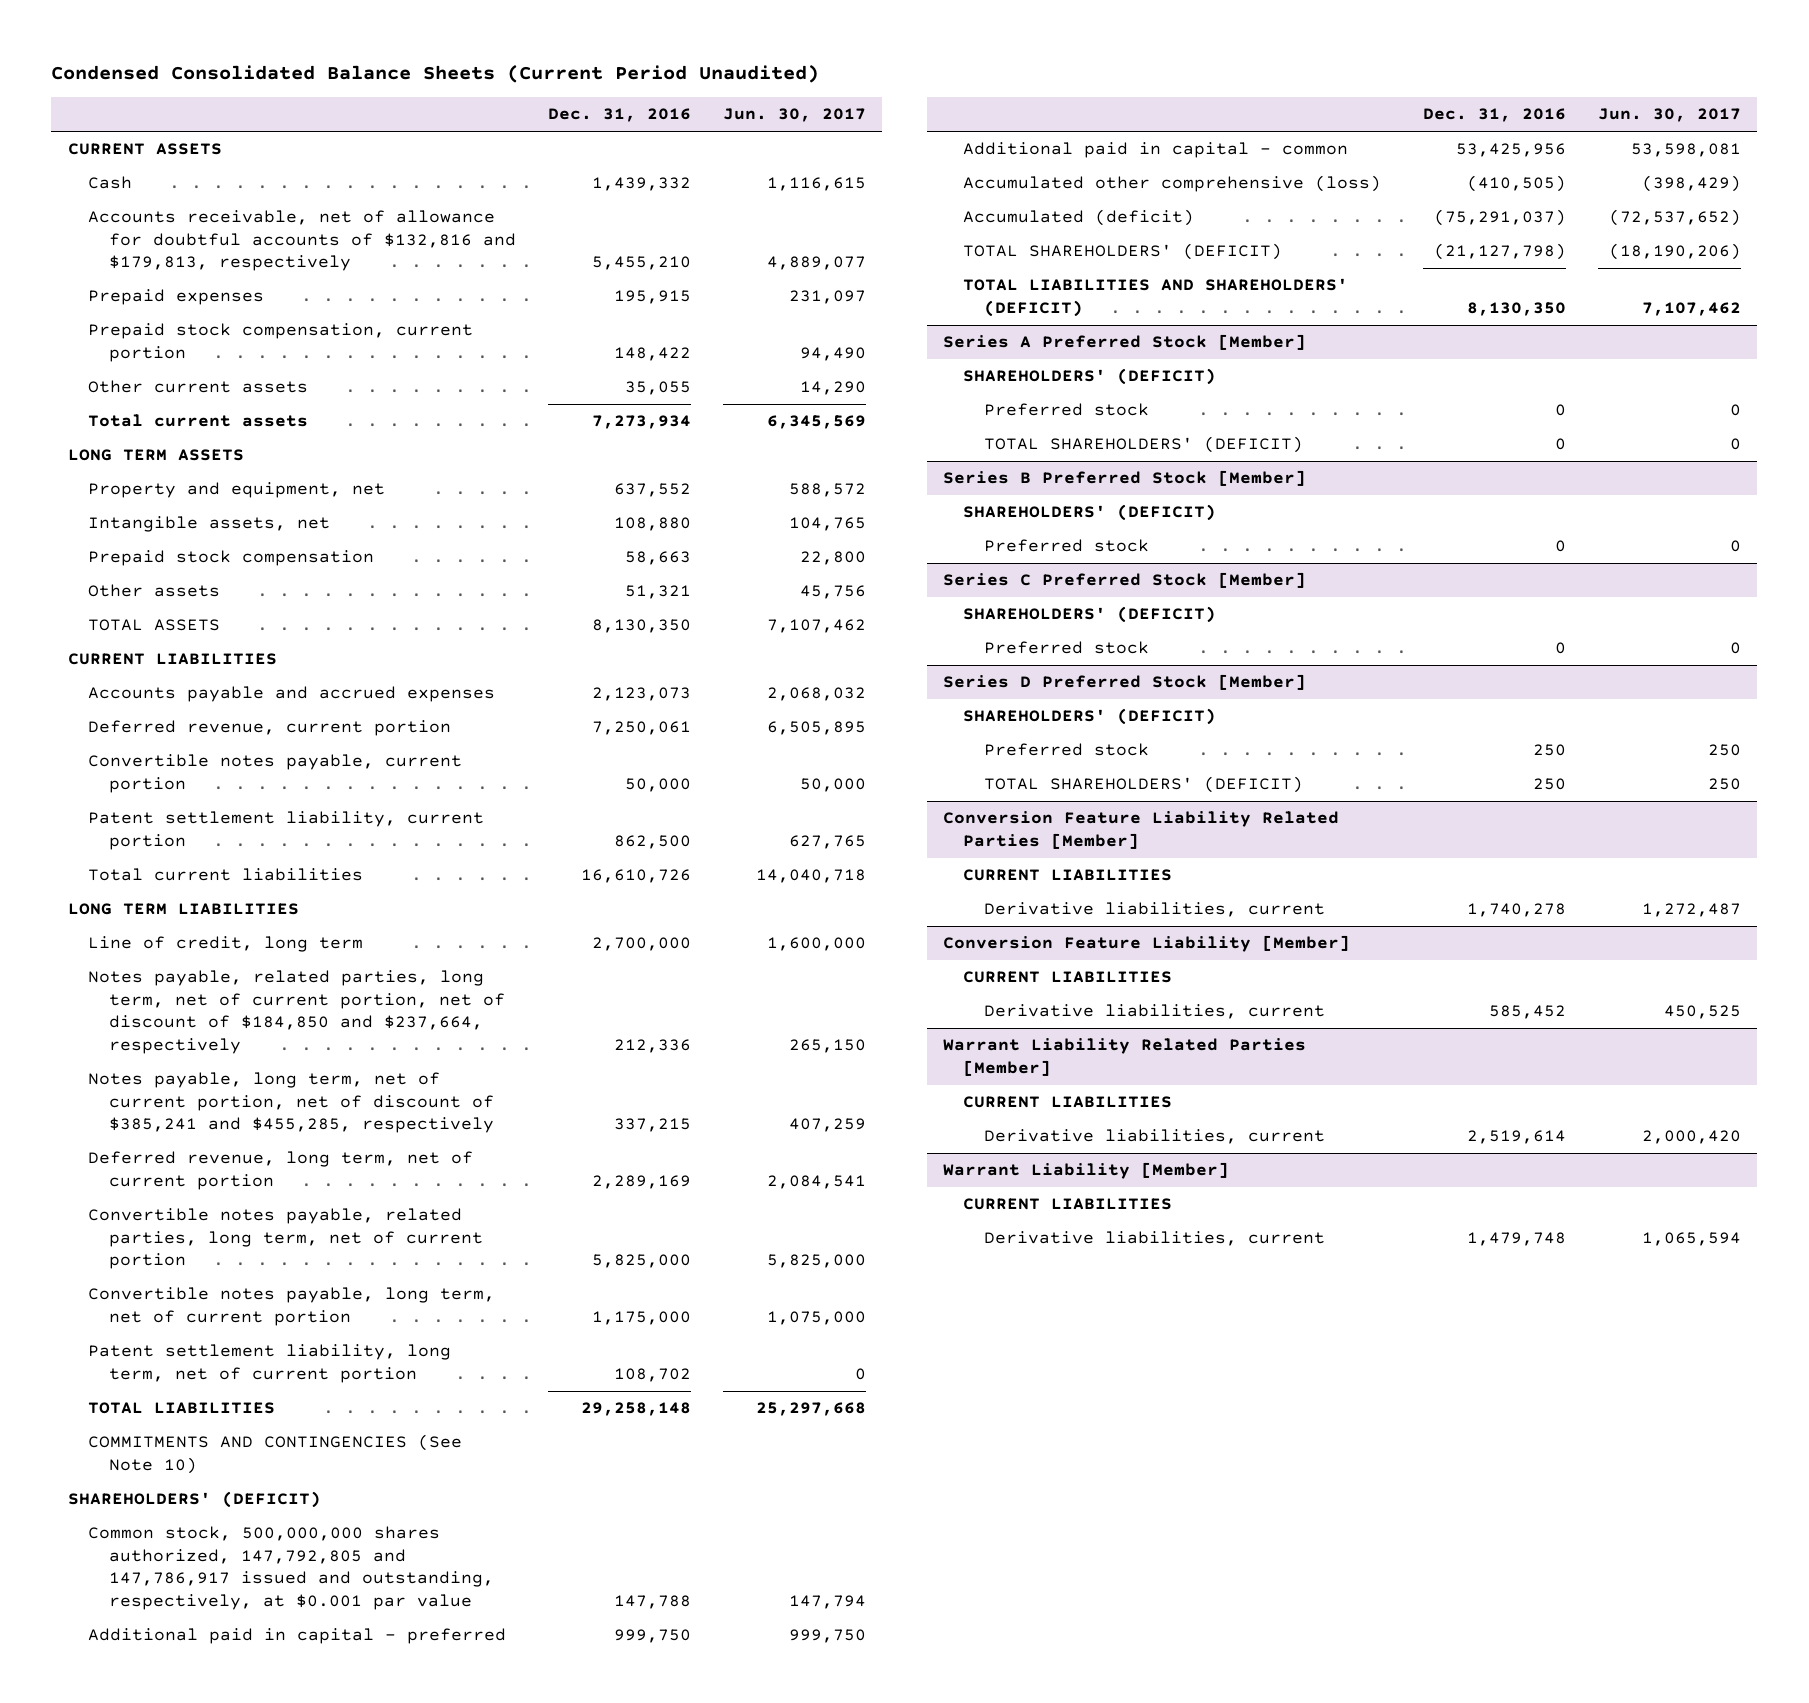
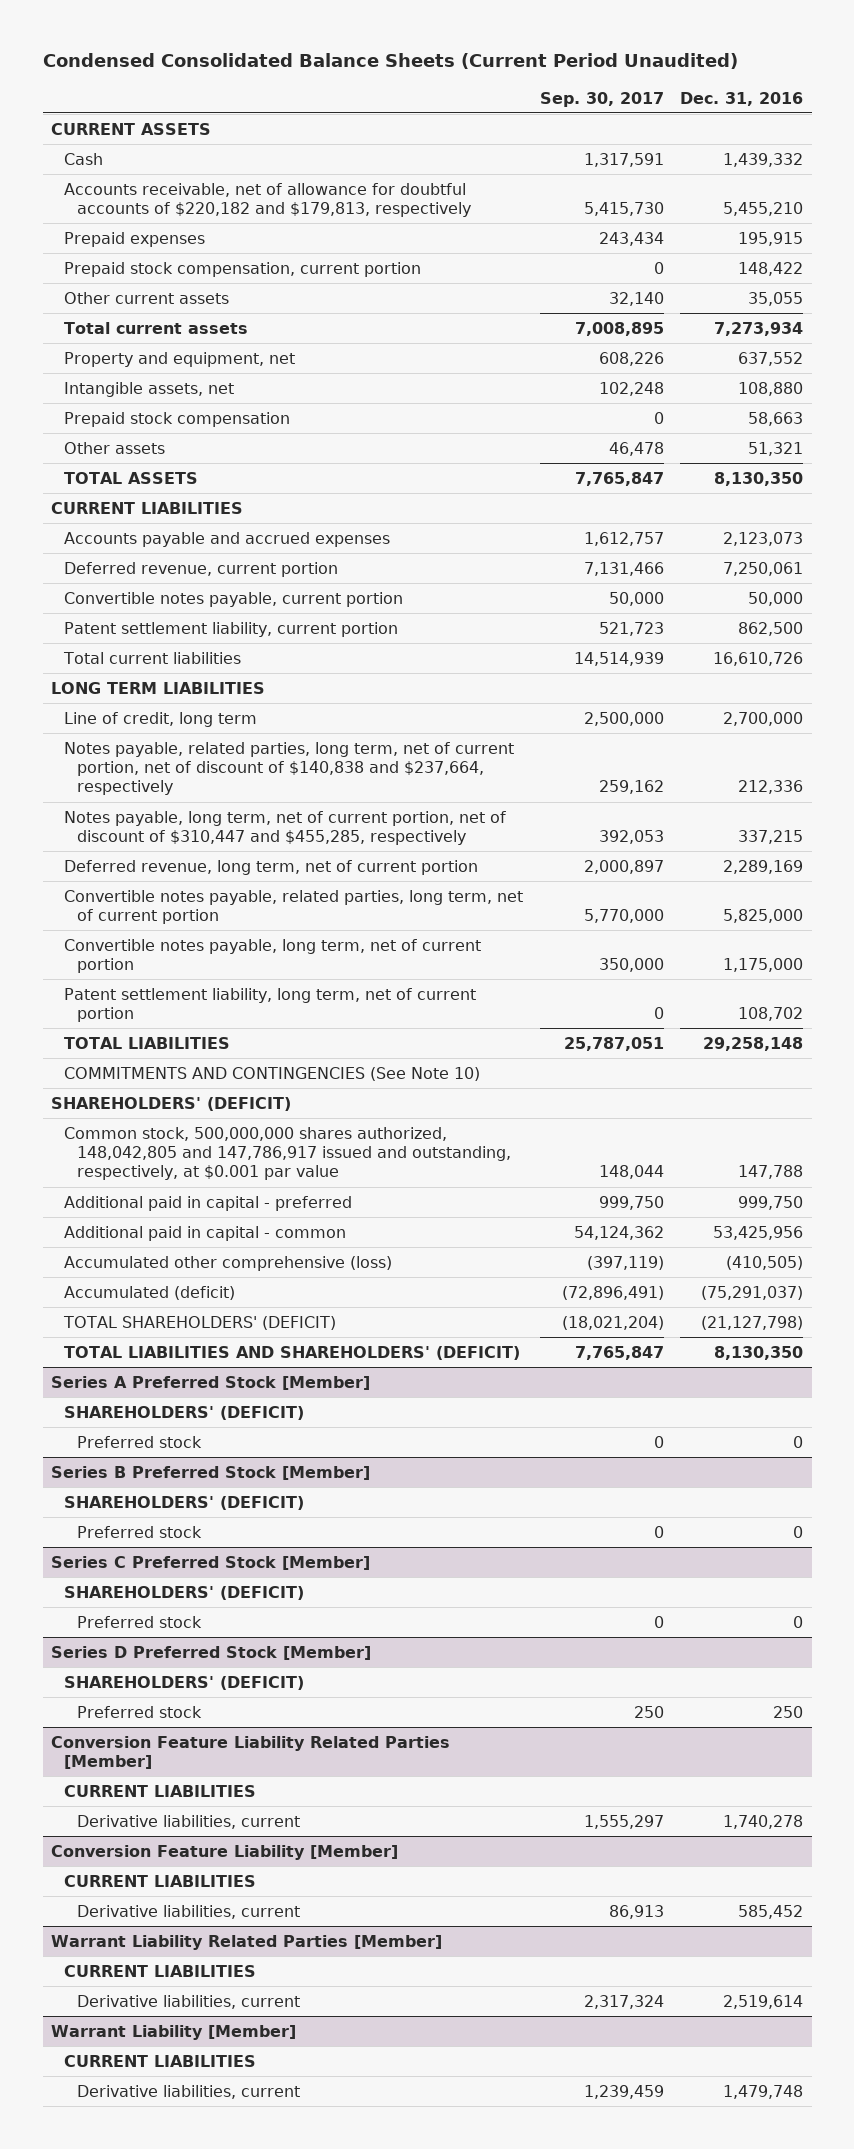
- | Dec. 31, 2016 | Jun. 30, 2017
+ | Sep. 30, 2017 | Dec. 31, 2016
- Accounts receivable, net of allowance for doubtful accounts of $132,816 and $179,813, respectively | 5,455,210 | 4,889,077
+ Accounts receivable, net of allowance for doubtful accounts of $220,182 and $179,813, respectively | 5,415,730 | 5,455,210
- LONG TERM ASSETS
- Notes payable, related parties, long term, net of current portion, net of discount of $184,850 and $237,664, respectively | 212,336 | 265,150
- Notes payable, long term, net of current portion, net of discount of $385,241 and $455,285, respectively | 337,215 | 407,259
+ Notes payable, related parties, long term, net of current portion, net of discount of $140,838 and $237,664, respectively | 259,162 | 212,336
+ Notes payable, long term, net of current portion, net of discount of $310,447 and $455,285, respectively | 392,053 | 337,215
- Common stock, 500,000,000 shares authorized, 147,792,805 and 147,786,917 issued and outstanding, respectively, at $0.001 par value | 147,788 | 147,794
+ Common stock, 500,000,000 shares authorized, 148,042,805 and 147,786,917 issued and outstanding, respectively, at $0.001 par value | 148,044 | 147,788
@ Series A Preferred Stock [Member]
- TOTAL SHAREHOLDERS' (DEFICIT) | 0 | 0
@ Series D Preferred Stock [Member]
- TOTAL SHAREHOLDERS' (DEFICIT) | 250 | 250

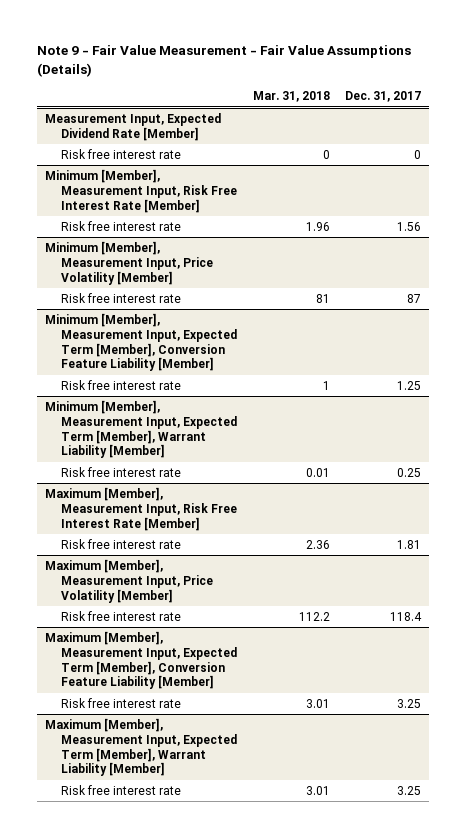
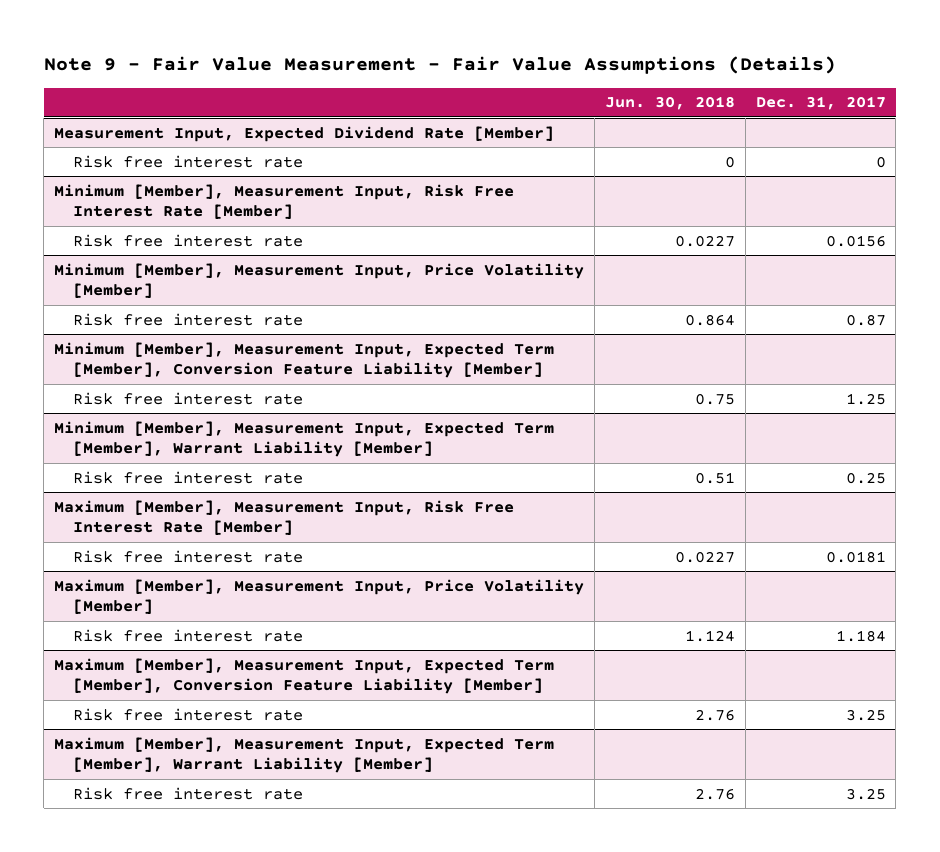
- | Mar. 31, 2018 | Dec. 31, 2017
+ | Jun. 30, 2018 | Dec. 31, 2017
@ Minimum [Member], Measurement Input, Risk Free Interest Rate [Member]
- Risk free interest rate | 1.96 | 1.56
+ Risk free interest rate | 0.0227 | 0.0156
@ Minimum [Member], Measurement Input, Price Volatility [Member]
- Risk free interest rate | 81 | 87
+ Risk free interest rate | 0.864 | 0.87
@ Maximum [Member], Measurement Input, Risk Free Interest Rate [Member]
- Risk free interest rate | 2.36 | 1.81
+ Risk free interest rate | 0.0227 | 0.0181
@ Maximum [Member], Measurement Input, Price Volatility [Member]
- Risk free interest rate | 112.2 | 118.4
+ Risk free interest rate | 1.124 | 1.184

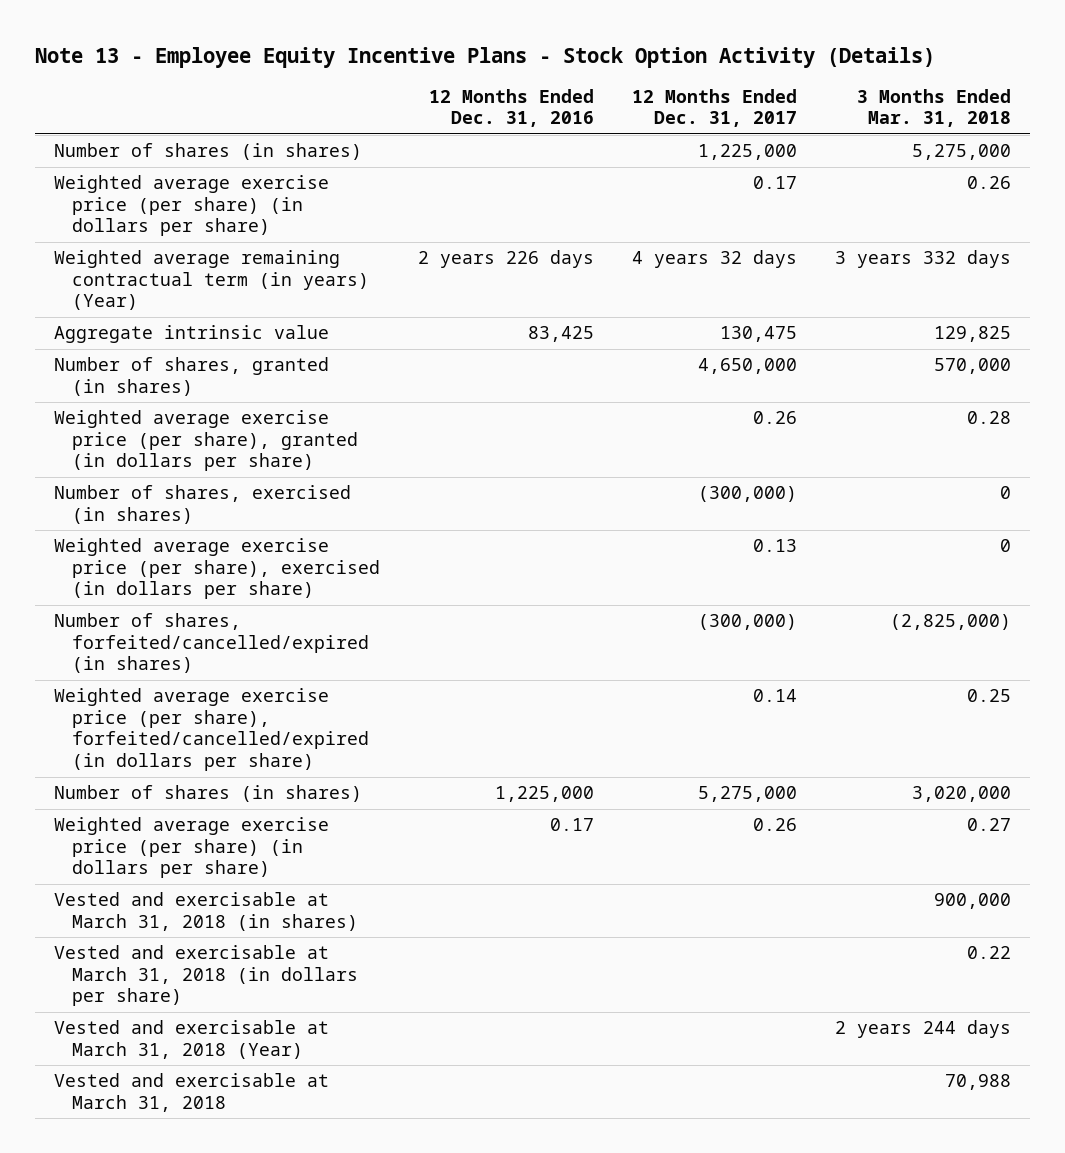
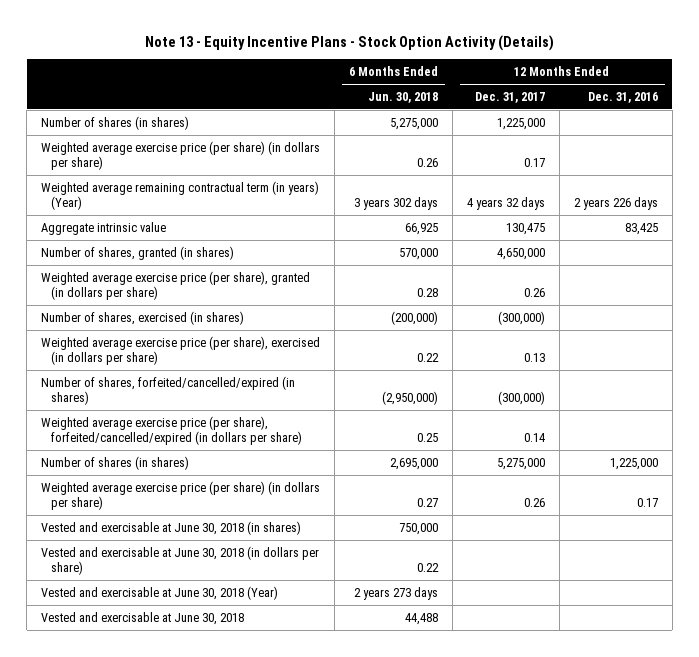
- Note 13 - Employee Equity Incentive Plans - Stock Option Activity (Details)
+ Note 13 - Equity Incentive Plans - Stock Option Activity (Details)
- | 12 Months Ended Dec. 31, 2016 | 12 Months Ended Dec. 31, 2017 | 3 Months Ended Mar. 31, 2018
+ | 6 Months Ended Jun. 30, 2018 | 12 Months Ended Dec. 31, 2017 | 12 Months Ended Dec. 31, 2016
- Vested and exercisable at March 31, 2018 (in shares) | | | 900,000
- Vested and exercisable at March 31, 2018 (in dollars per share) | | | 0.22
- Vested and exercisable at March 31, 2018 (Year) | | | 2 years 244 days
- Vested and exercisable at March 31, 2018 | | | 70,988
+ Vested and exercisable at June 30, 2018 (in shares) | 750,000 | |
+ Vested and exercisable at June 30, 2018 (in dollars per share) | 0.22 | |
+ Vested and exercisable at June 30, 2018 (Year) | 2 years 273 days | |
+ Vested and exercisable at June 30, 2018 | 44,488 | |

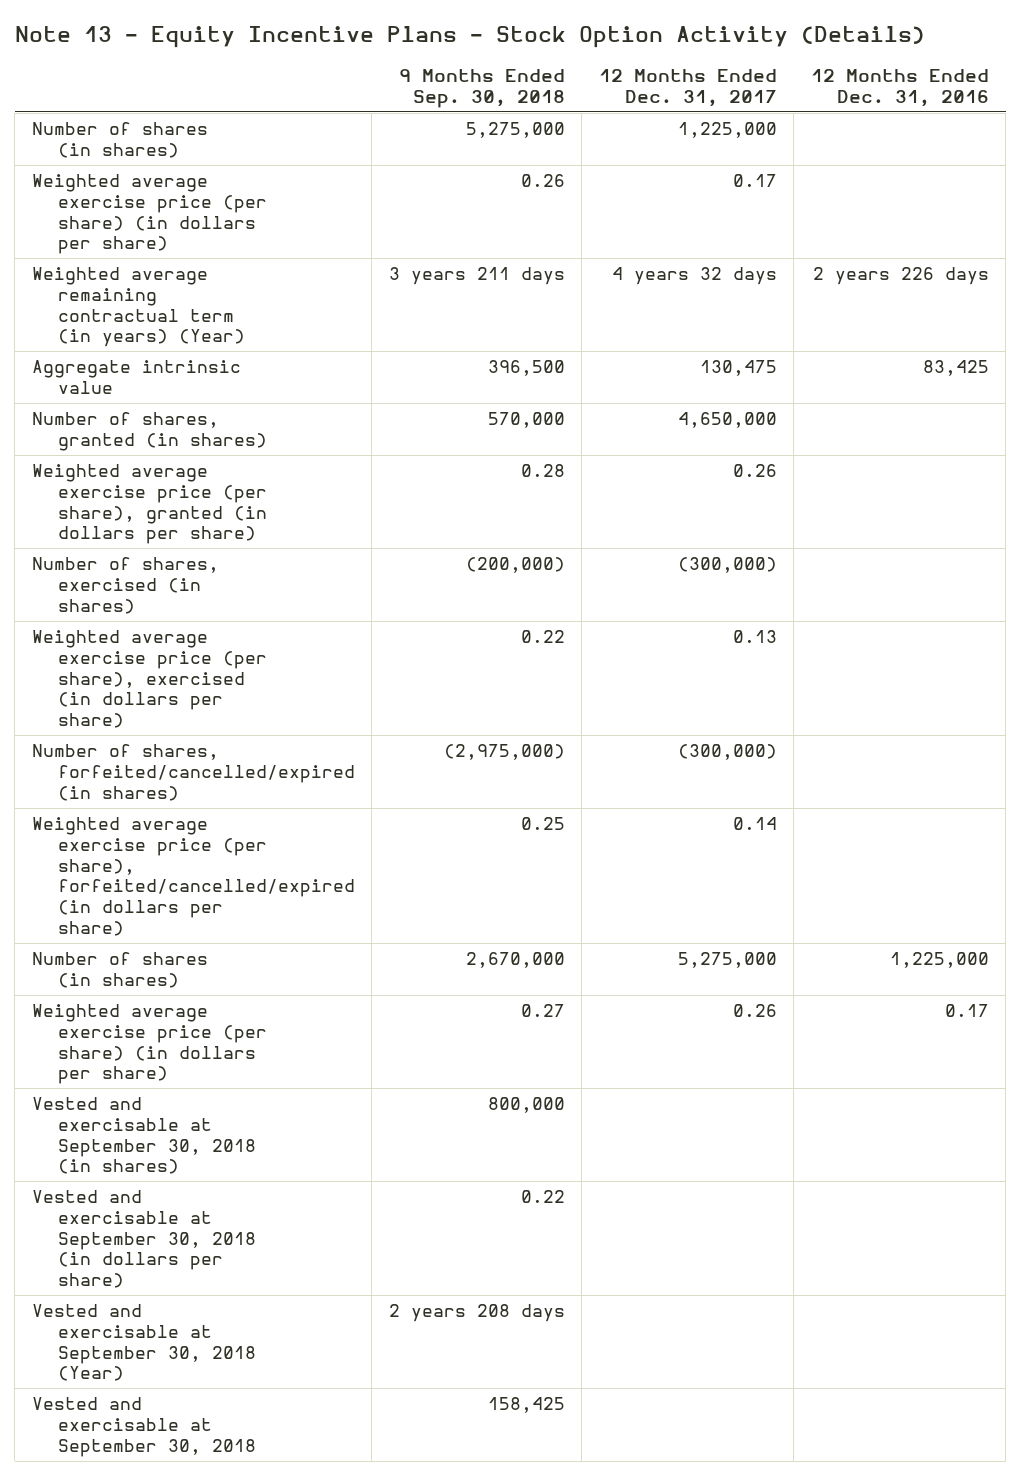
- | 6 Months Ended Jun. 30, 2018 | 12 Months Ended Dec. 31, 2017 | 12 Months Ended Dec. 31, 2016
+ | 9 Months Ended Sep. 30, 2018 | 12 Months Ended Dec. 31, 2017 | 12 Months Ended Dec. 31, 2016
- Vested and exercisable at June 30, 2018 (in shares) | 750,000 | |
- Vested and exercisable at June 30, 2018 (in dollars per share) | 0.22 | |
- Vested and exercisable at June 30, 2018 (Year) | 2 years 273 days | |
- Vested and exercisable at June 30, 2018 | 44,488 | |
+ Vested and exercisable at September 30, 2018 (in shares) | 800,000 | |
+ Vested and exercisable at September 30, 2018 (in dollars per share) | 0.22 | |
+ Vested and exercisable at September 30, 2018 (Year) | 2 years 208 days | |
+ Vested and exercisable at September 30, 2018 | 158,425 | |

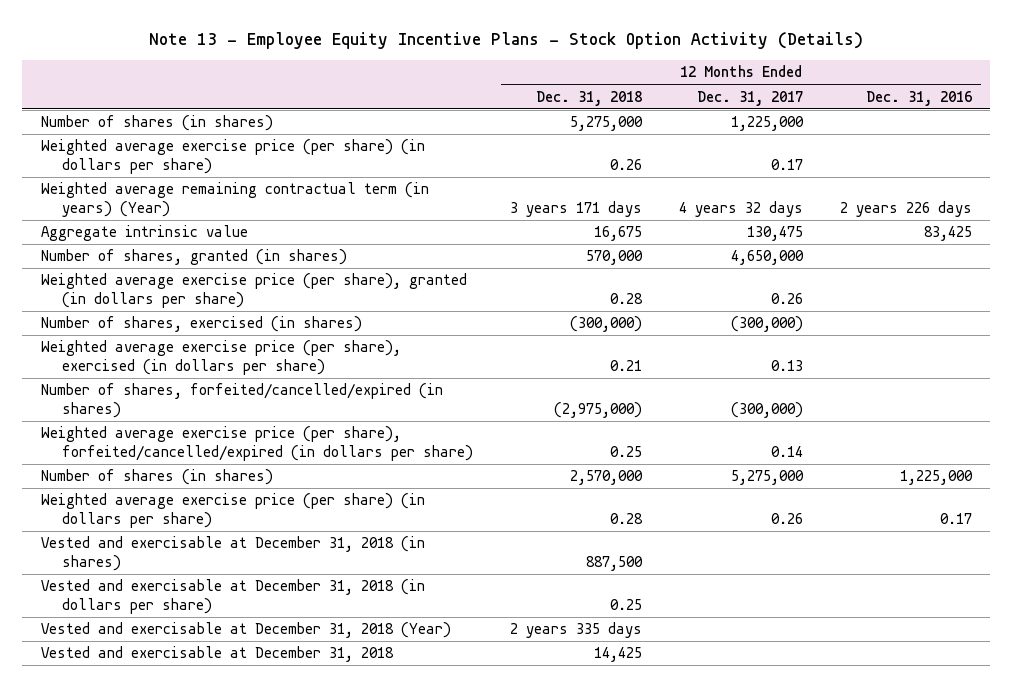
- Note 13 - Equity Incentive Plans - Stock Option Activity (Details)
+ Note 13 - Employee Equity Incentive Plans - Stock Option Activity (Details)
- | 9 Months Ended Sep. 30, 2018 | 12 Months Ended Dec. 31, 2017 | 12 Months Ended Dec. 31, 2016
+ | 12 Months Ended Dec. 31, 2018 | 12 Months Ended Dec. 31, 2017 | 12 Months Ended Dec. 31, 2016
- Vested and exercisable at September 30, 2018 (in shares) | 800,000 | |
- Vested and exercisable at September 30, 2018 (in dollars per share) | 0.22 | |
- Vested and exercisable at September 30, 2018 (Year) | 2 years 208 days | |
- Vested and exercisable at September 30, 2018 | 158,425 | |
+ Vested and exercisable at December 31, 2018 (in shares) | 887,500 | |
+ Vested and exercisable at December 31, 2018 (in dollars per share) | 0.25 | |
+ Vested and exercisable at December 31, 2018 (Year) | 2 years 335 days | |
+ Vested and exercisable at December 31, 2018 | 14,425 | |

